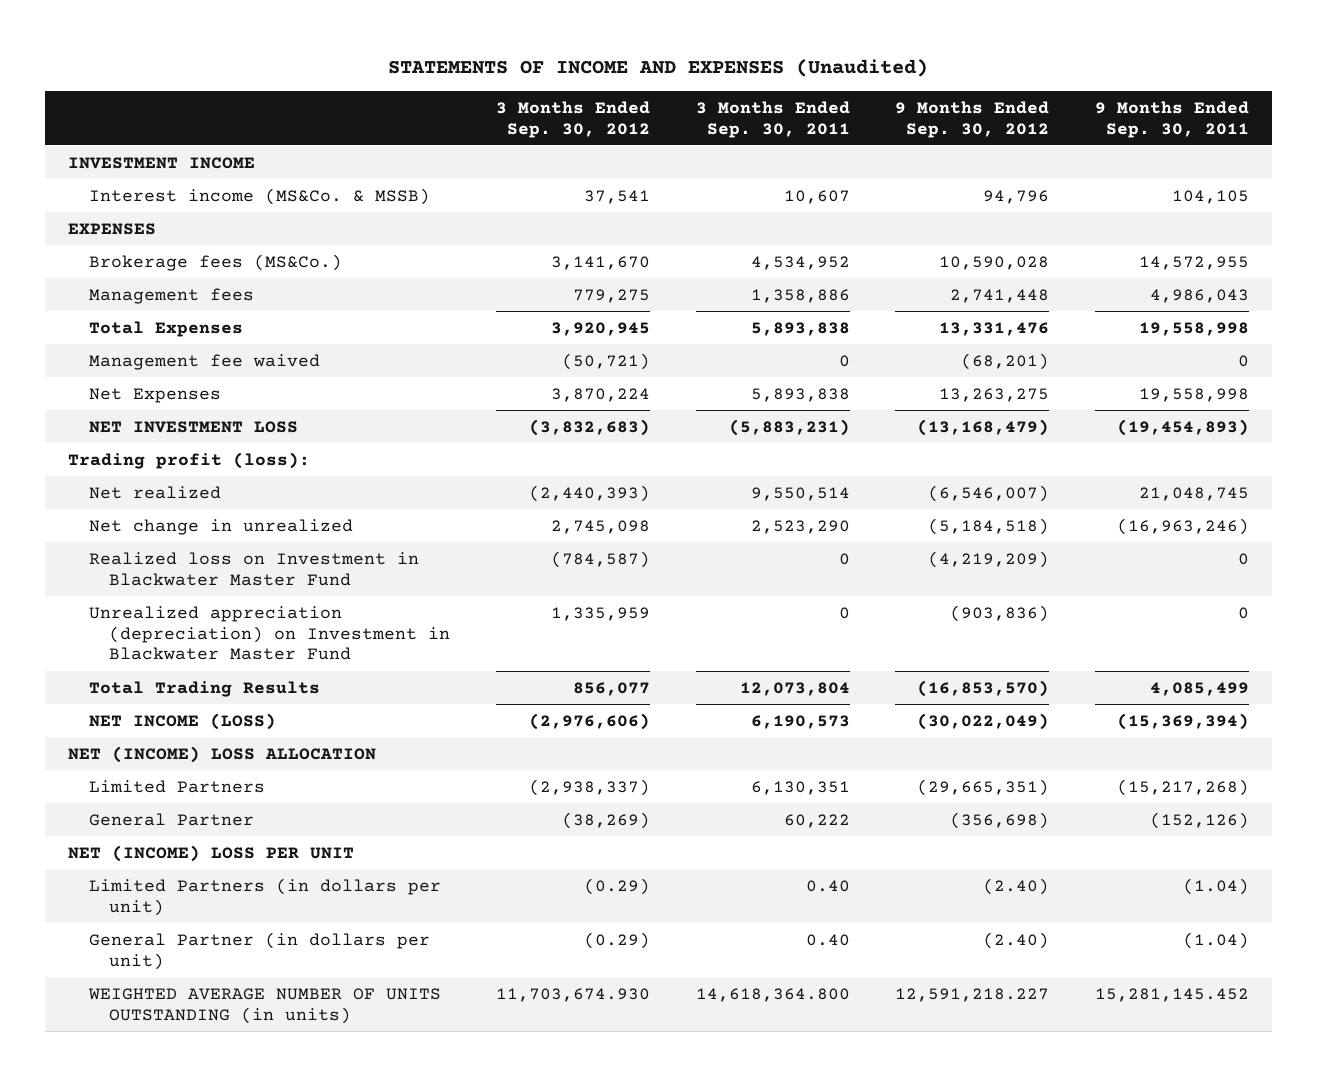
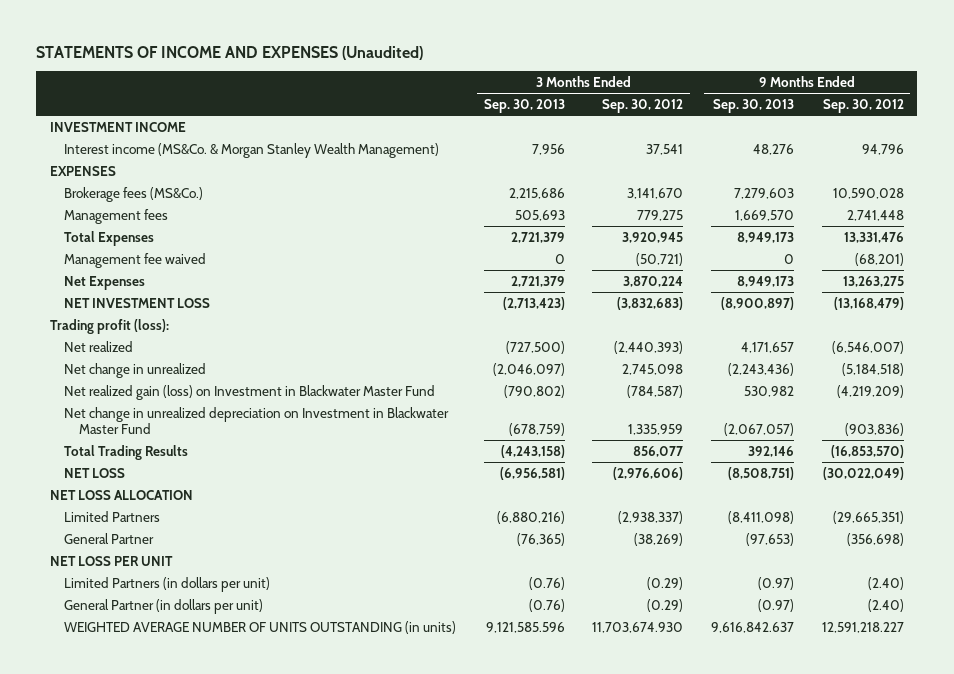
- | 3 Months Ended Sep. 30, 2012 | 3 Months Ended Sep. 30, 2011 | 9 Months Ended Sep. 30, 2012 | 9 Months Ended Sep. 30, 2011
+ | 3 Months Ended Sep. 30, 2013 | 3 Months Ended Sep. 30, 2012 | 9 Months Ended Sep. 30, 2013 | 9 Months Ended Sep. 30, 2012
- Interest income (MS&Co. & MSSB) | 37,541 | 10,607 | 94,796 | 104,105
+ Interest income (MS&Co. & Morgan Stanley Wealth Management) | 7,956 | 37,541 | 48,276 | 94,796
- Realized loss on Investment in Blackwater Master Fund | (784,587) | 0 | (4,219,209) | 0
- Unrealized appreciation (depreciation) on Investment in Blackwater Master Fund | 1,335,959 | 0 | (903,836) | 0
+ Net realized gain (loss) on Investment in Blackwater Master Fund | (790,802) | (784,587) | 530,982 | (4,219,209)
+ Net change in unrealized depreciation on Investment in Blackwater Master Fund | (678,759) | 1,335,959 | (2,067,057) | (903,836)
- NET INCOME (LOSS) | (2,976,606) | 6,190,573 | (30,022,049) | (15,369,394)
- NET (INCOME) LOSS ALLOCATION
+ NET LOSS | (6,956,581) | (2,976,606) | (8,508,751) | (30,022,049)
+ NET LOSS ALLOCATION
- NET (INCOME) LOSS PER UNIT
+ NET LOSS PER UNIT

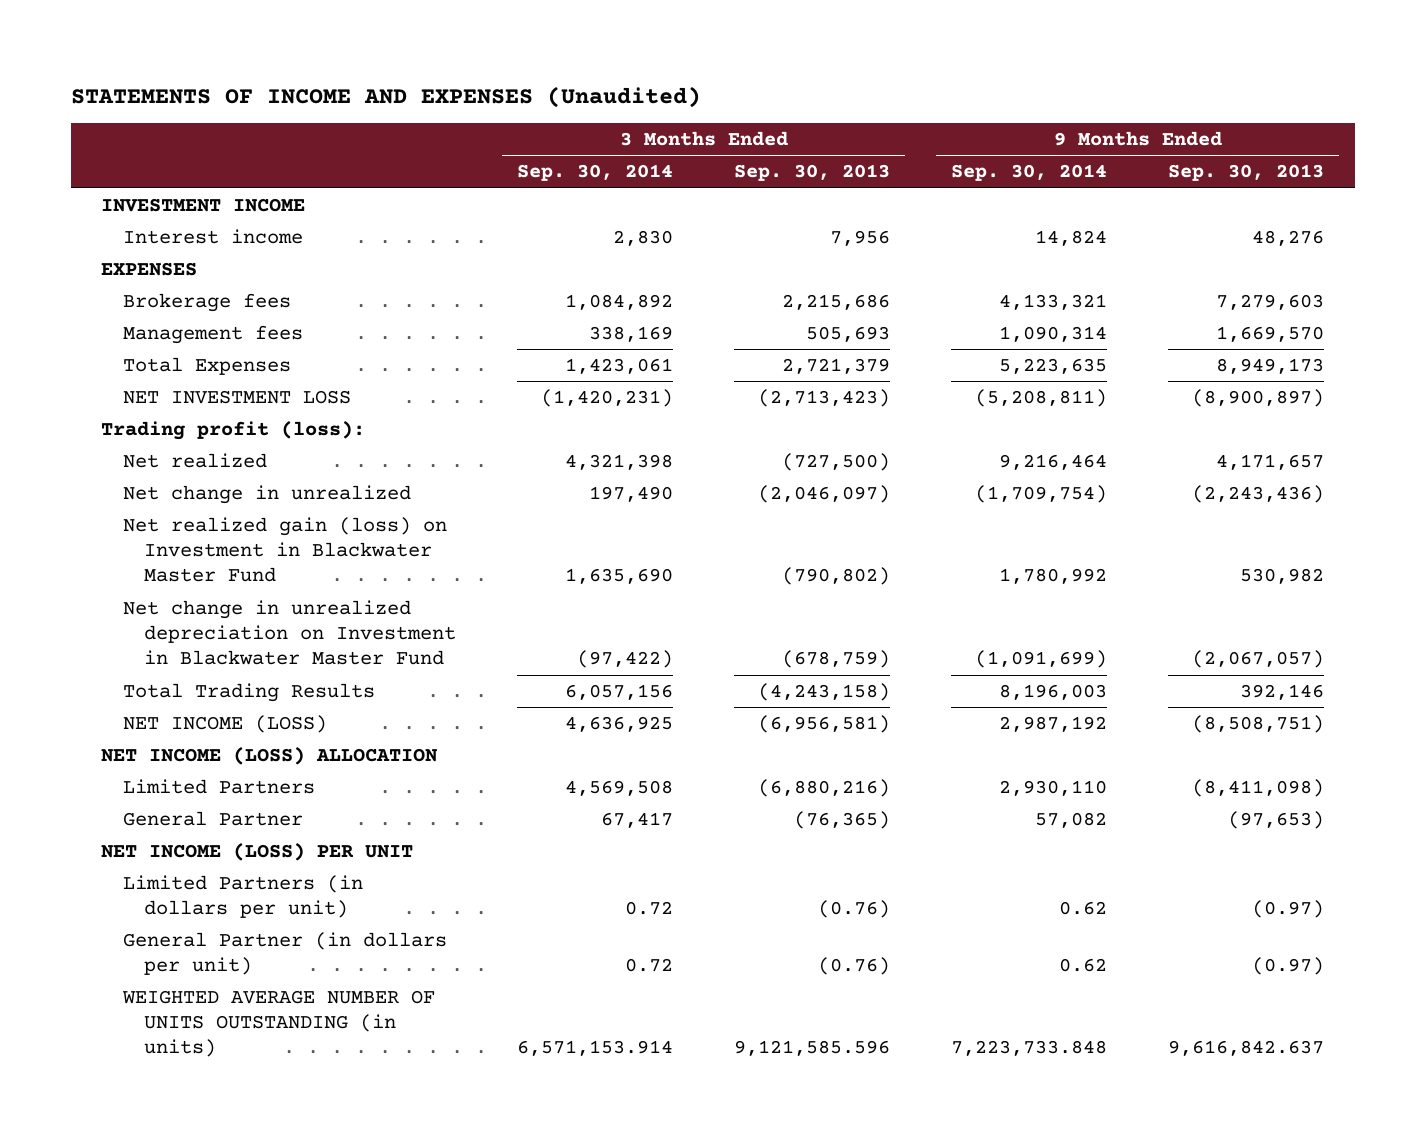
- | 3 Months Ended Sep. 30, 2013 | 3 Months Ended Sep. 30, 2012 | 9 Months Ended Sep. 30, 2013 | 9 Months Ended Sep. 30, 2012
+ | 3 Months Ended Sep. 30, 2014 | 3 Months Ended Sep. 30, 2013 | 9 Months Ended Sep. 30, 2014 | 9 Months Ended Sep. 30, 2013
- Interest income (MS&Co. & Morgan Stanley Wealth Management) | 7,956 | 37,541 | 48,276 | 94,796
+ Interest income | 2,830 | 7,956 | 14,824 | 48,276
- Brokerage fees (MS&Co.) | 2,215,686 | 3,141,670 | 7,279,603 | 10,590,028
+ Brokerage fees | 1,084,892 | 2,215,686 | 4,133,321 | 7,279,603
- Management fee waived | 0 | (50,721) | 0 | (68,201)
- Net Expenses | 2,721,379 | 3,870,224 | 8,949,173 | 13,263,275
- NET LOSS | (6,956,581) | (2,976,606) | (8,508,751) | (30,022,049)
- NET LOSS ALLOCATION
+ NET INCOME (LOSS) | 4,636,925 | (6,956,581) | 2,987,192 | (8,508,751)
+ NET INCOME (LOSS) ALLOCATION
- NET LOSS PER UNIT
+ NET INCOME (LOSS) PER UNIT

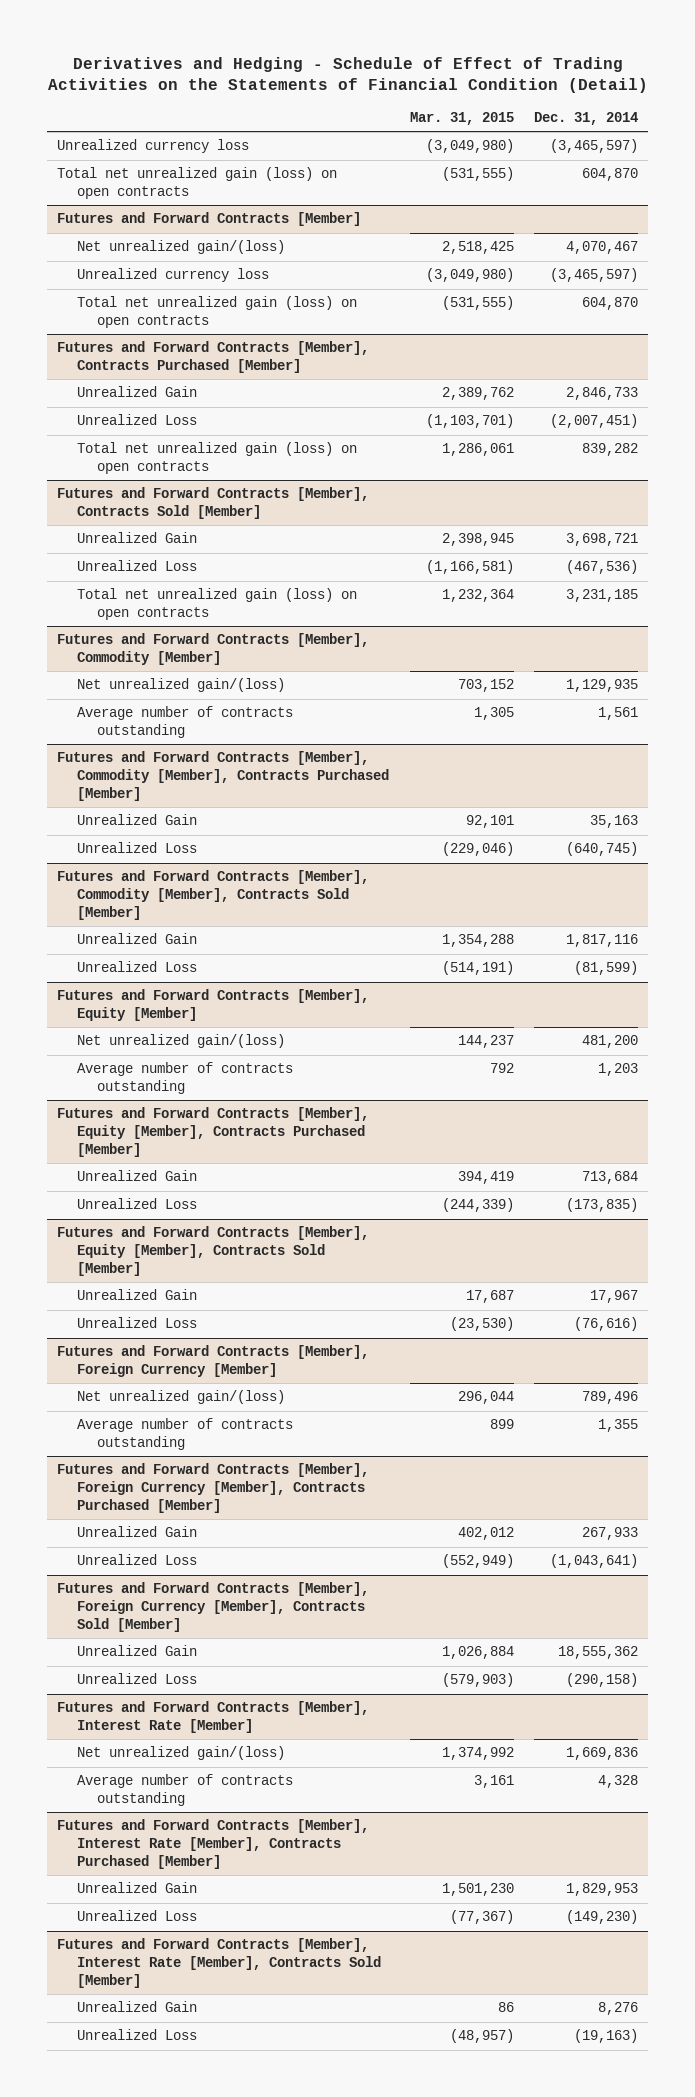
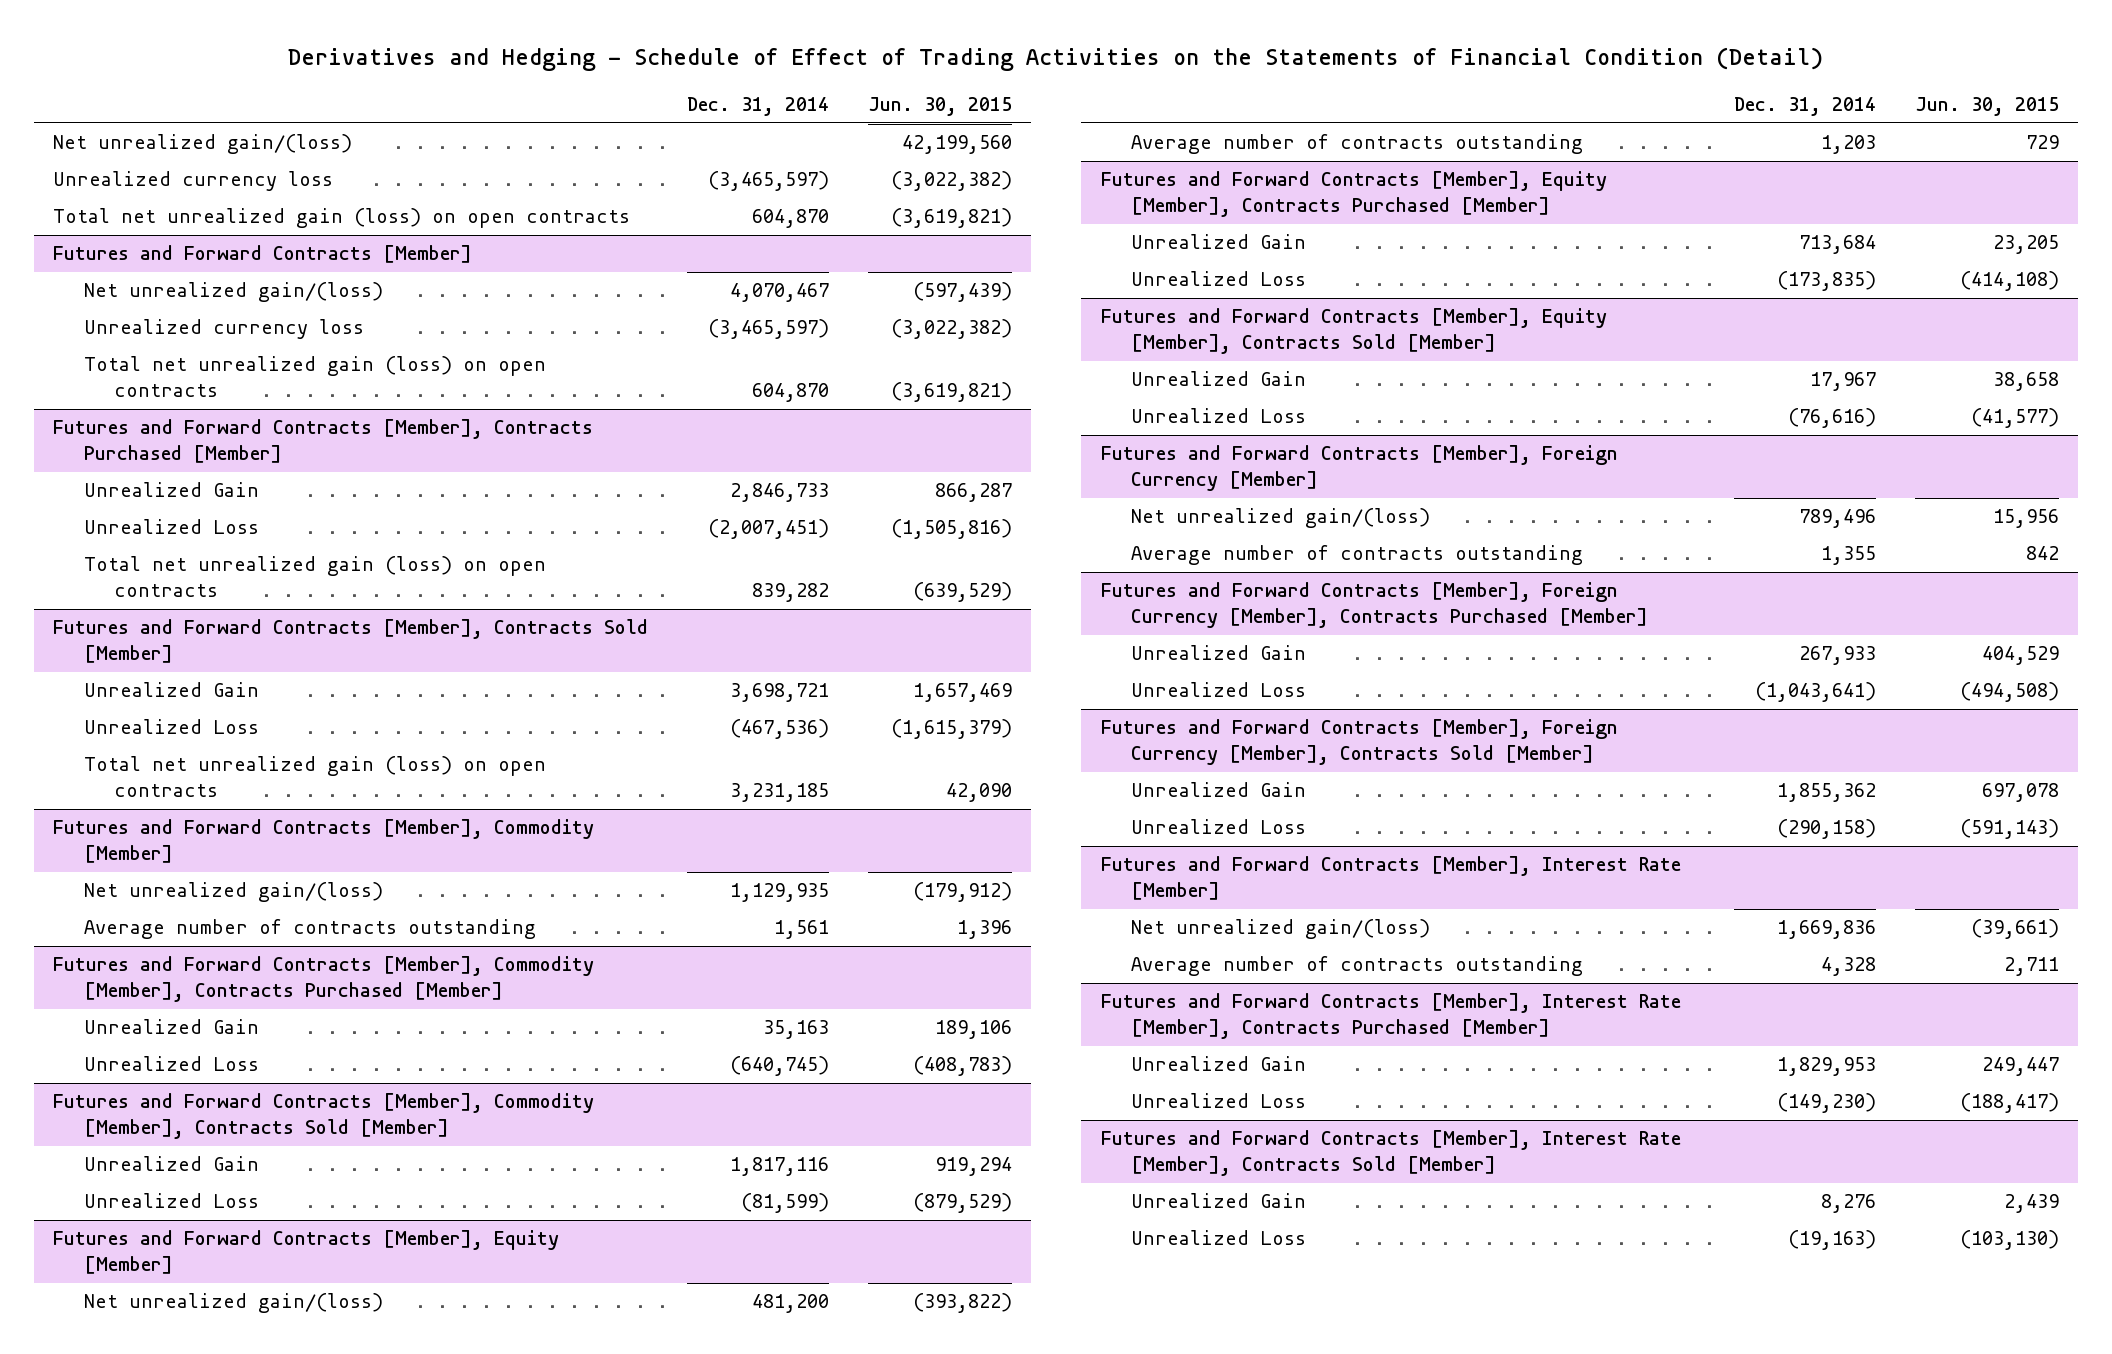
- | Mar. 31, 2015 | Dec. 31, 2014
+ | Dec. 31, 2014 | Jun. 30, 2015
+ Net unrealized gain/(loss) | | 42,199,560
@ Futures and Forward Contracts [Member], Foreign Currency [Member], Contracts Sold [Member]
- Unrealized Gain | 1,026,884 | 18,555,362
+ Unrealized Gain | 1,855,362 | 697,078

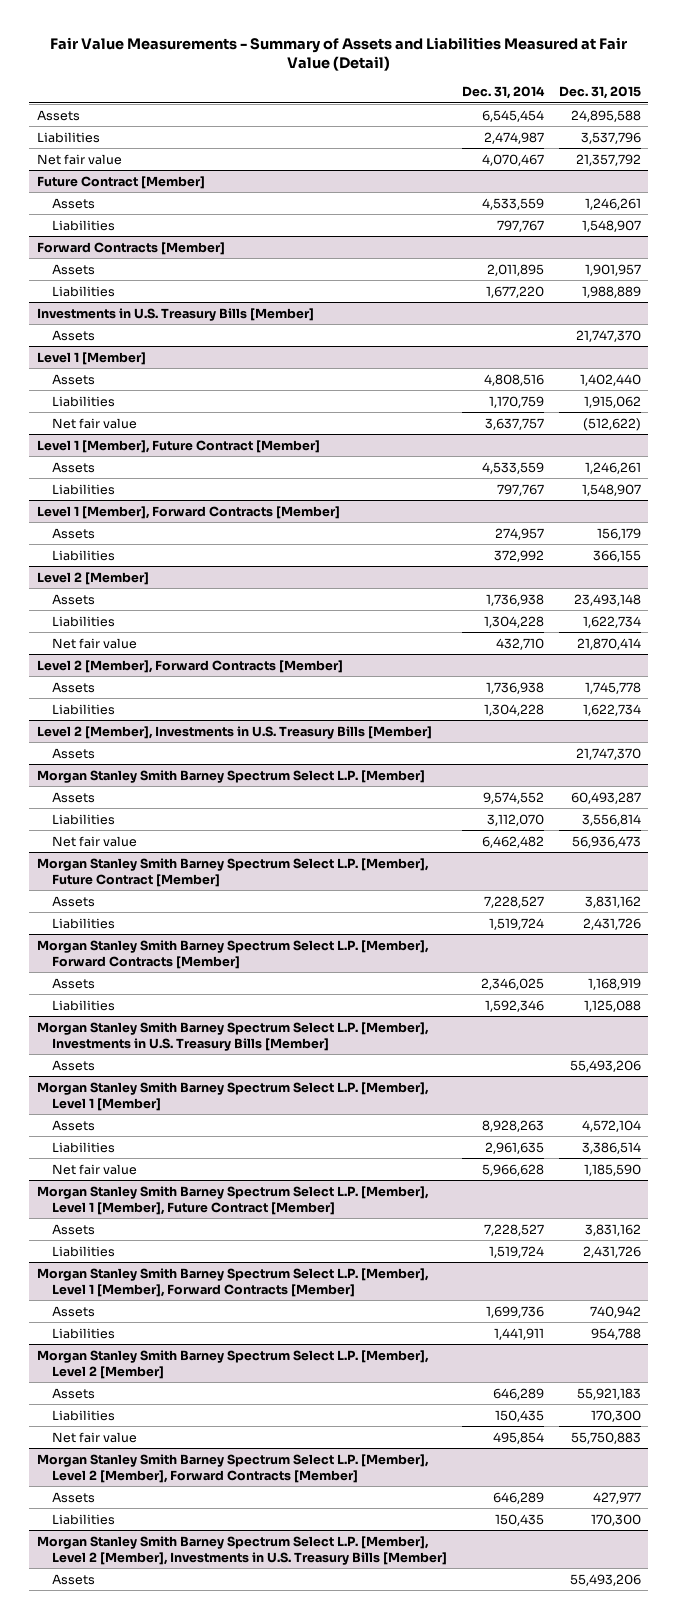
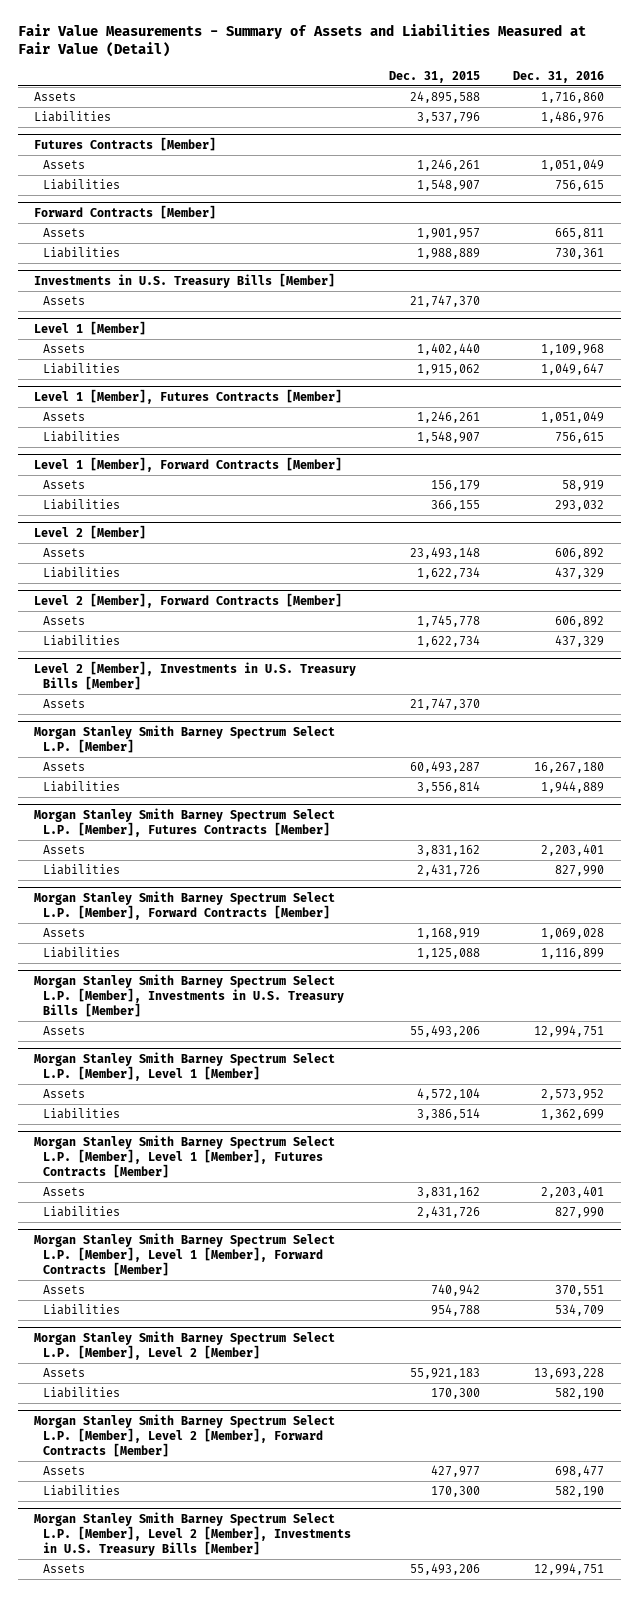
- | Dec. 31, 2014 | Dec. 31, 2015
+ | Dec. 31, 2015 | Dec. 31, 2016
- Net fair value | 4,070,467 | 21,357,792
- Future Contract [Member]
+ Futures Contracts [Member]
@ Level 1 [Member]
- Net fair value | 3,637,757 | (512,622)
- Level 1 [Member], Future Contract [Member]
+ Level 1 [Member], Futures Contracts [Member]
@ Level 2 [Member]
- Net fair value | 432,710 | 21,870,414
@ Morgan Stanley Smith Barney Spectrum Select L.P. [Member]
- Net fair value | 6,462,482 | 56,936,473
- Morgan Stanley Smith Barney Spectrum Select L.P. [Member], Future Contract [Member]
+ Morgan Stanley Smith Barney Spectrum Select L.P. [Member], Futures Contracts [Member]
@ Morgan Stanley Smith Barney Spectrum Select L.P. [Member], Level 1 [Member]
- Net fair value | 5,966,628 | 1,185,590
- Morgan Stanley Smith Barney Spectrum Select L.P. [Member], Level 1 [Member], Future Contract [Member]
+ Morgan Stanley Smith Barney Spectrum Select L.P. [Member], Level 1 [Member], Futures Contracts [Member]
@ Morgan Stanley Smith Barney Spectrum Select L.P. [Member], Level 2 [Member]
- Net fair value | 495,854 | 55,750,883

